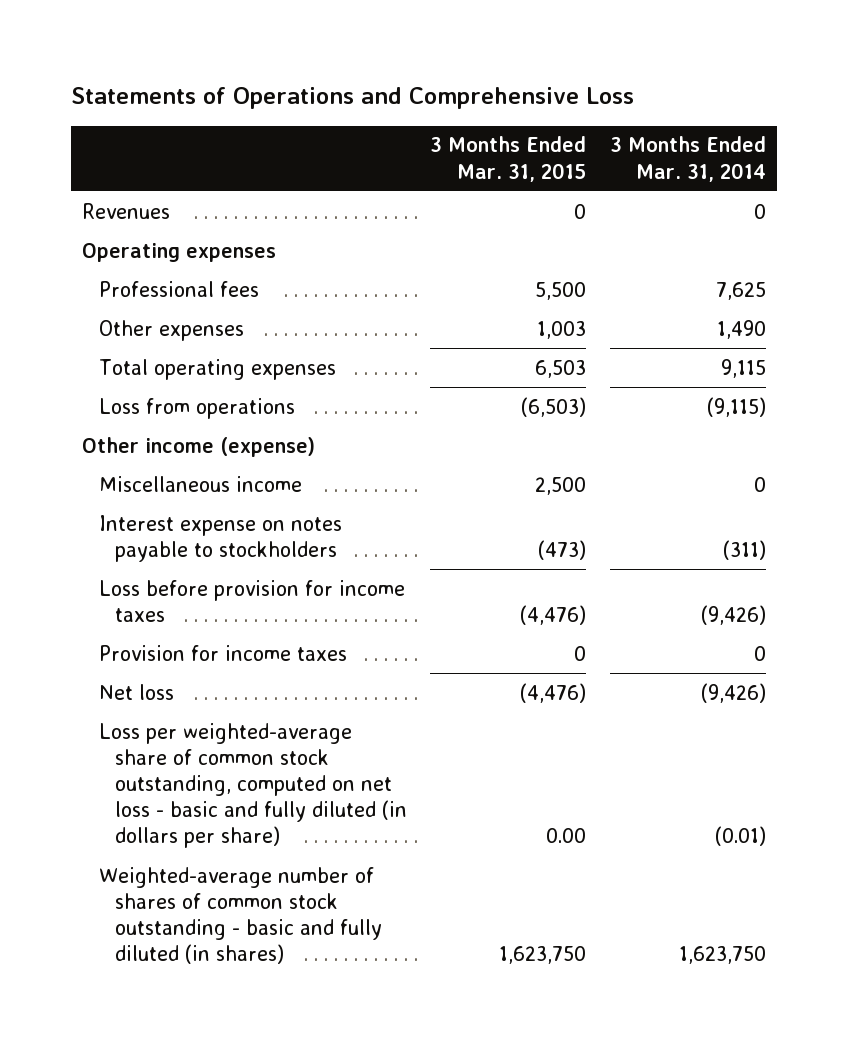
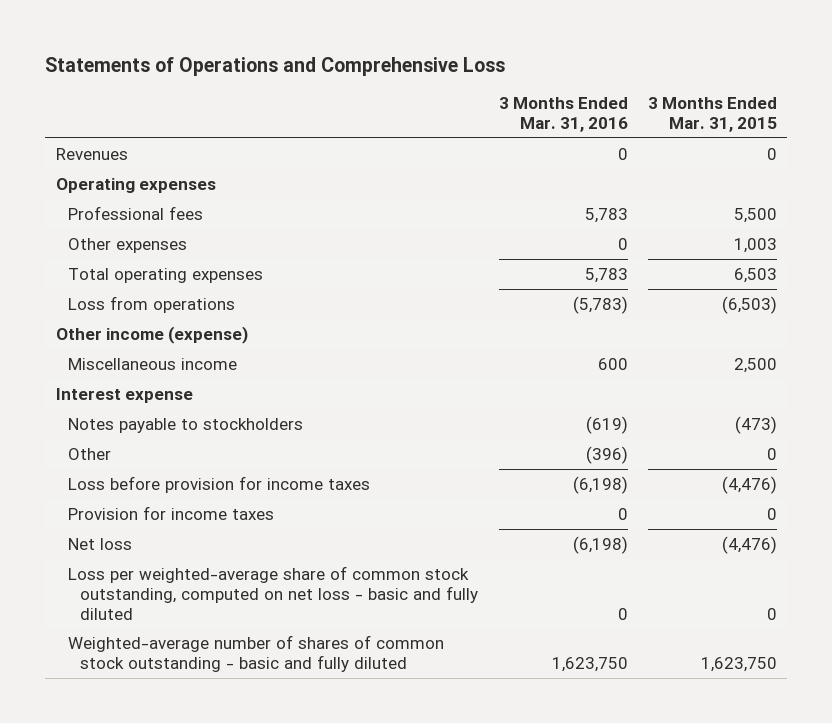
- | 3 Months Ended Mar. 31, 2015 | 3 Months Ended Mar. 31, 2014
+ | 3 Months Ended Mar. 31, 2016 | 3 Months Ended Mar. 31, 2015
- Interest expense on notes payable to stockholders | (473) | (311)
+ Interest expense
+ Notes payable to stockholders | (619) | (473)
+ Other | (396) | 0
- Loss per weighted-average share of common stock outstanding, computed on net loss - basic and fully diluted (in dollars per share) | 0.00 | (0.01)
- Weighted-average number of shares of common stock outstanding - basic and fully diluted (in shares) | 1,623,750 | 1,623,750
+ Loss per weighted-average share of common stock outstanding, computed on net loss - basic and fully diluted | 0 | 0
+ Weighted-average number of shares of common stock outstanding - basic and fully diluted | 1,623,750 | 1,623,750

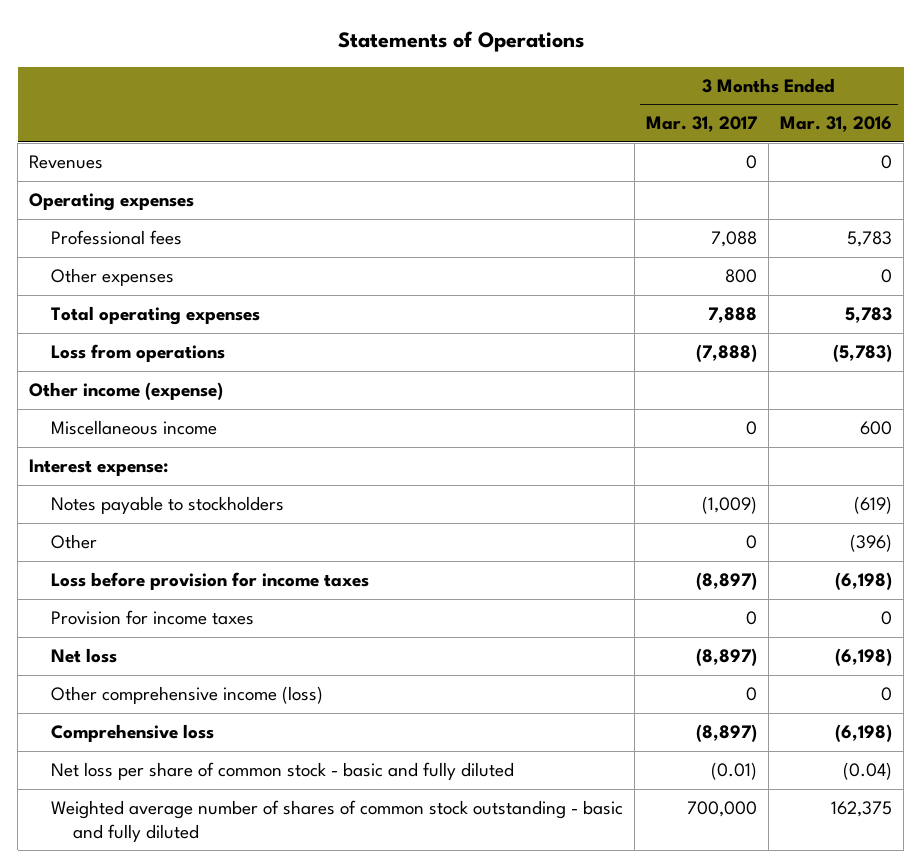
- Statements of Operations and Comprehensive Loss
+ Statements of Operations
- | 3 Months Ended Mar. 31, 2016 | 3 Months Ended Mar. 31, 2015
+ | 3 Months Ended Mar. 31, 2017 | 3 Months Ended Mar. 31, 2016
- Interest expense
+ Interest expense:
- Loss per weighted-average share of common stock outstanding, computed on net loss - basic and fully diluted | 0 | 0
- Weighted-average number of shares of common stock outstanding - basic and fully diluted | 1,623,750 | 1,623,750
+ Other comprehensive income (loss) | 0 | 0
+ Comprehensive loss | (8,897) | (6,198)
+ Net loss per share of common stock - basic and fully diluted | (0.01) | (0.04)
+ Weighted average number of shares of common stock outstanding - basic and fully diluted | 700,000 | 162,375

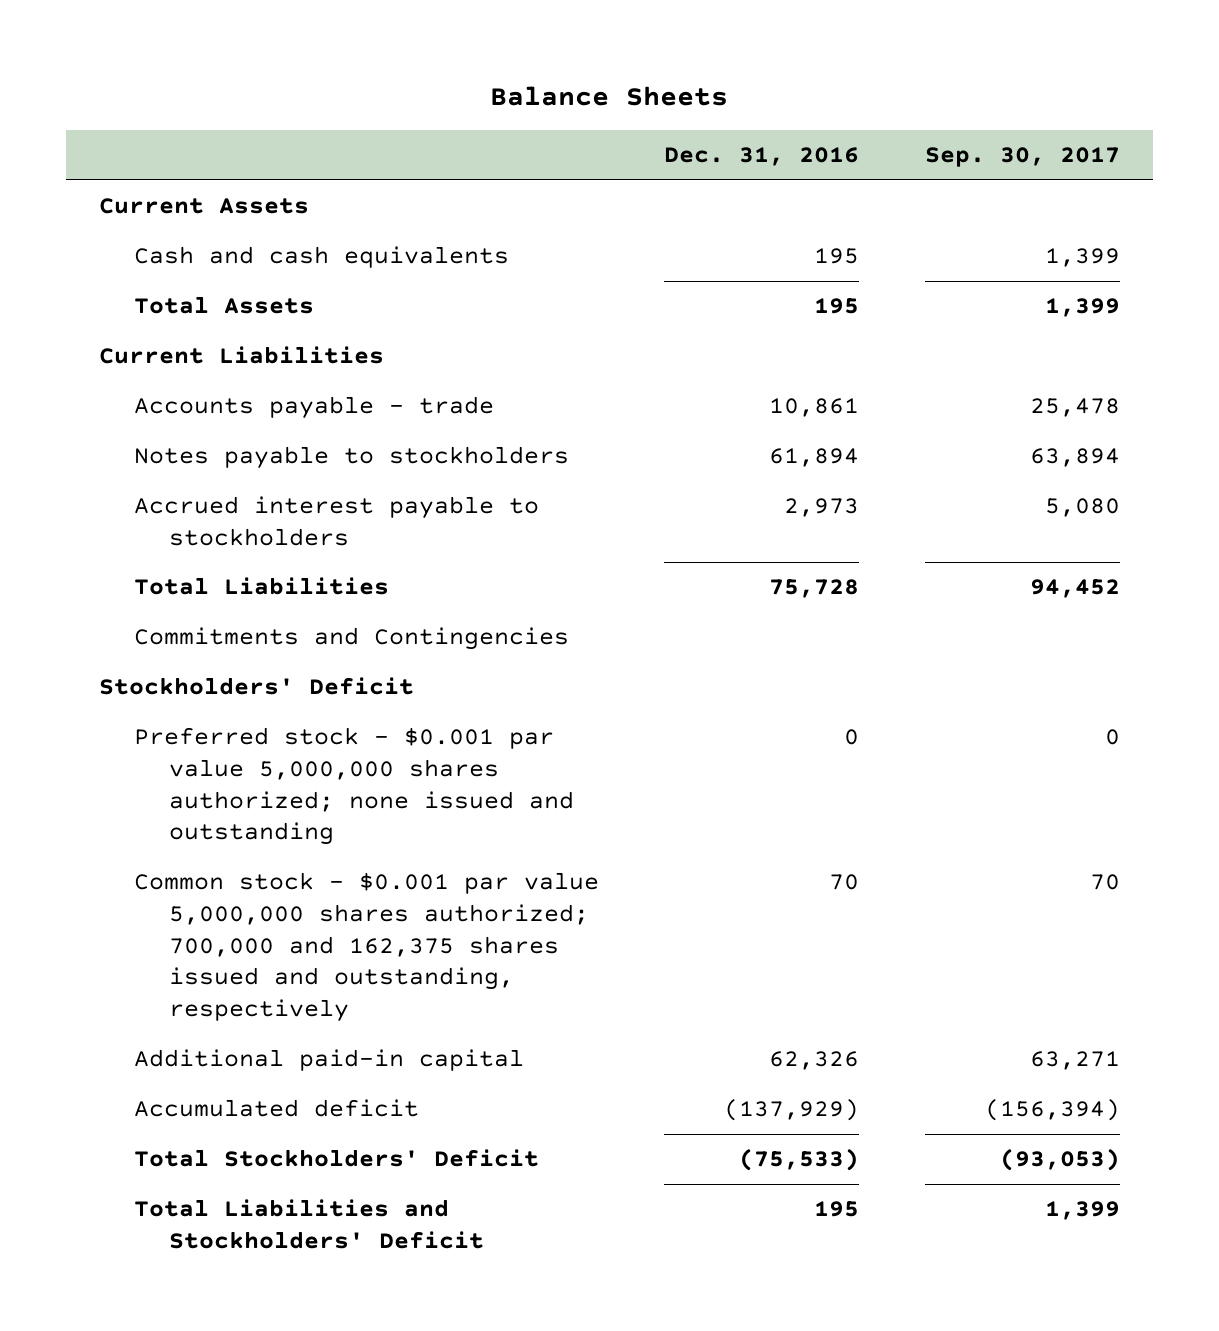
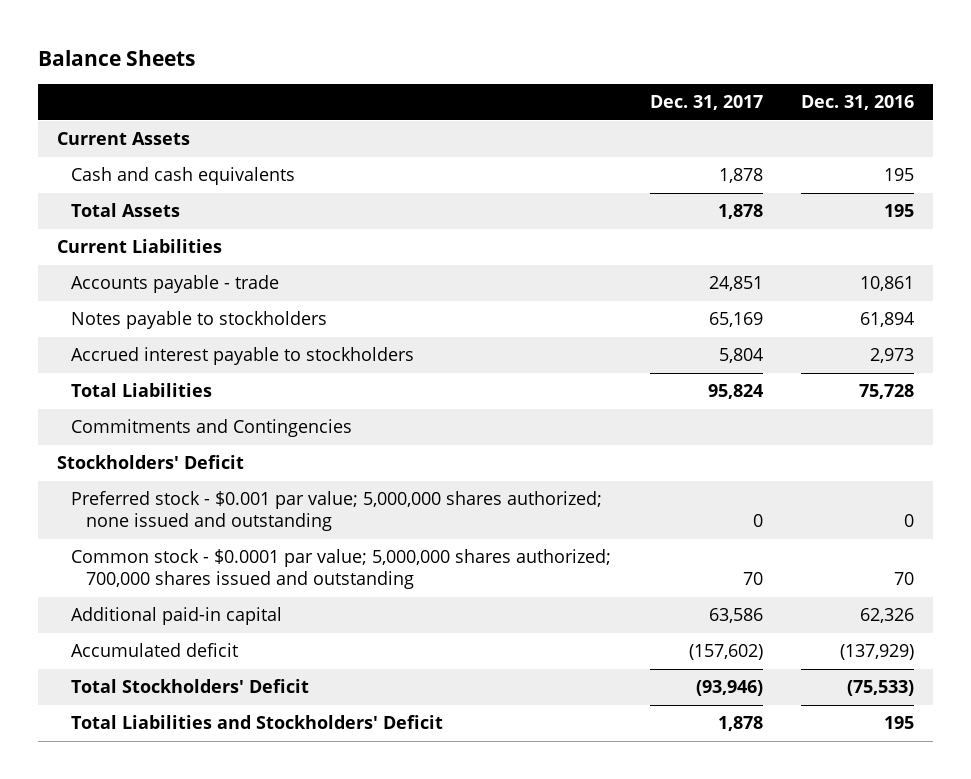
- | Dec. 31, 2016 | Sep. 30, 2017
+ | Dec. 31, 2017 | Dec. 31, 2016
- Preferred stock - $0.001 par value 5,000,000 shares authorized; none issued and outstanding | 0 | 0
- Common stock - $0.001 par value 5,000,000 shares authorized; 700,000 and 162,375 shares issued and outstanding, respectively | 70 | 70
+ Preferred stock - $0.001 par value; 5,000,000 shares authorized; none issued and outstanding | 0 | 0
+ Common stock - $0.0001 par value; 5,000,000 shares authorized; 700,000 shares issued and outstanding | 70 | 70

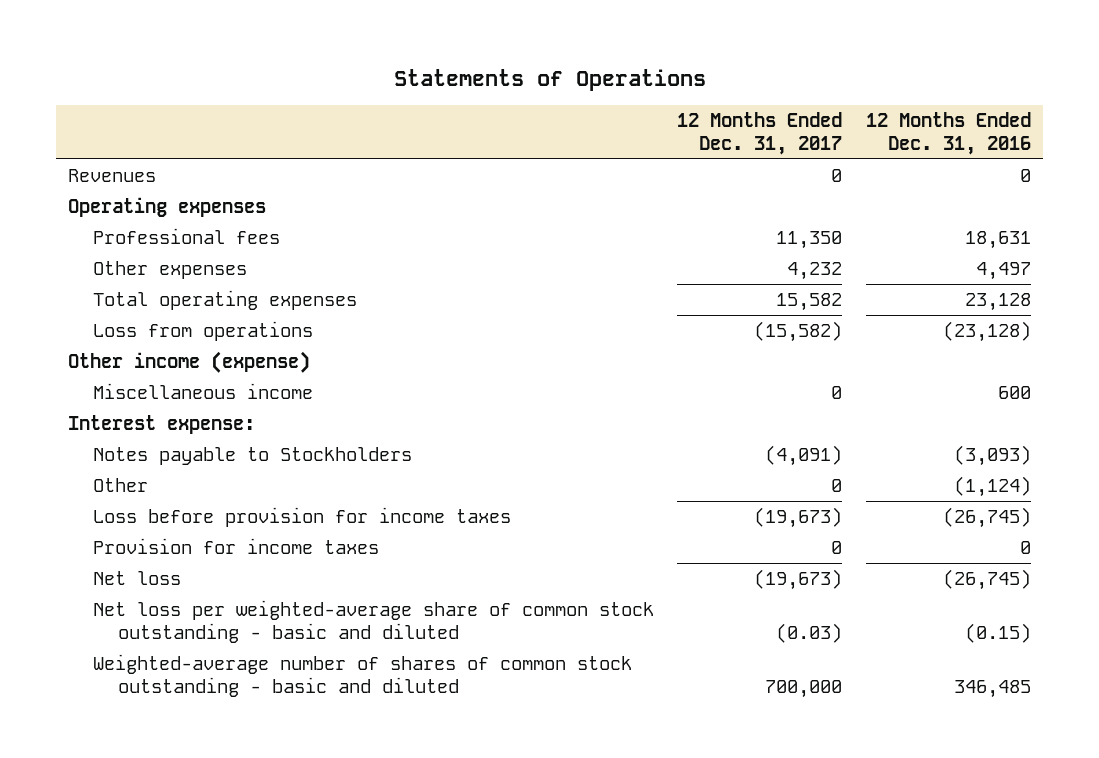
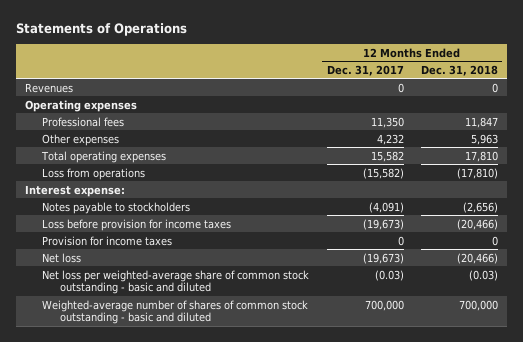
- | 12 Months Ended Dec. 31, 2017 | 12 Months Ended Dec. 31, 2016
+ | 12 Months Ended Dec. 31, 2017 | 12 Months Ended Dec. 31, 2018
- Other income (expense)
- Miscellaneous income | 0 | 600
- Notes payable to Stockholders | (4,091) | (3,093)
- Other | 0 | (1,124)
+ Notes payable to stockholders | (4,091) | (2,656)

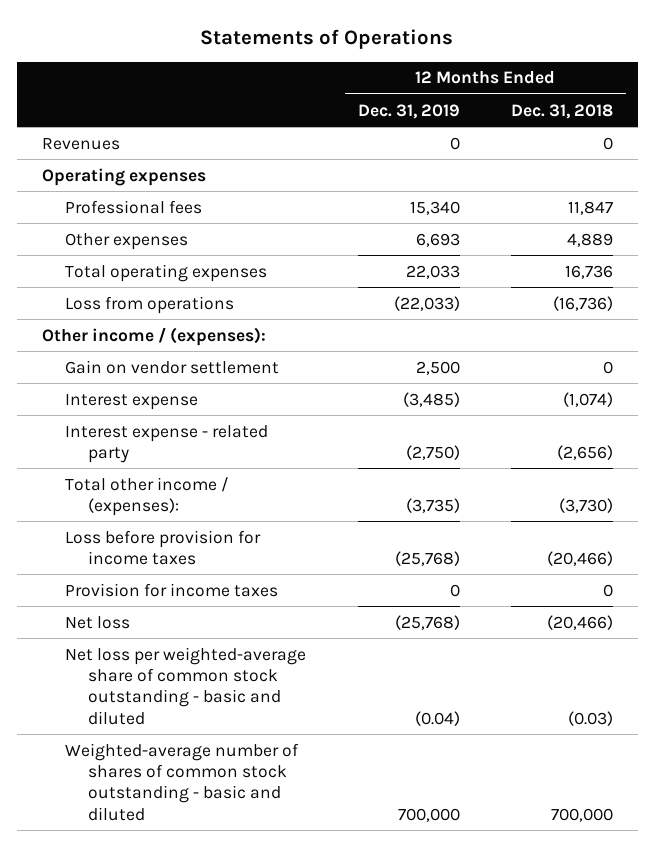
- | 12 Months Ended Dec. 31, 2017 | 12 Months Ended Dec. 31, 2018
+ | 12 Months Ended Dec. 31, 2019 | 12 Months Ended Dec. 31, 2018
- Other expenses | 4,232 | 5,963
- Total operating expenses | 15,582 | 17,810
- Loss from operations | (15,582) | (17,810)
- Interest expense:
- Notes payable to stockholders | (4,091) | (2,656)
+ Other expenses | 6,693 | 4,889
+ Total operating expenses | 22,033 | 16,736
+ Loss from operations | (22,033) | (16,736)
+ Other income / (expenses):
+ Gain on vendor settlement | 2,500 | 0
+ Interest expense | (3,485) | (1,074)
+ Interest expense - related party | (2,750) | (2,656)
+ Total other income / (expenses): | (3,735) | (3,730)

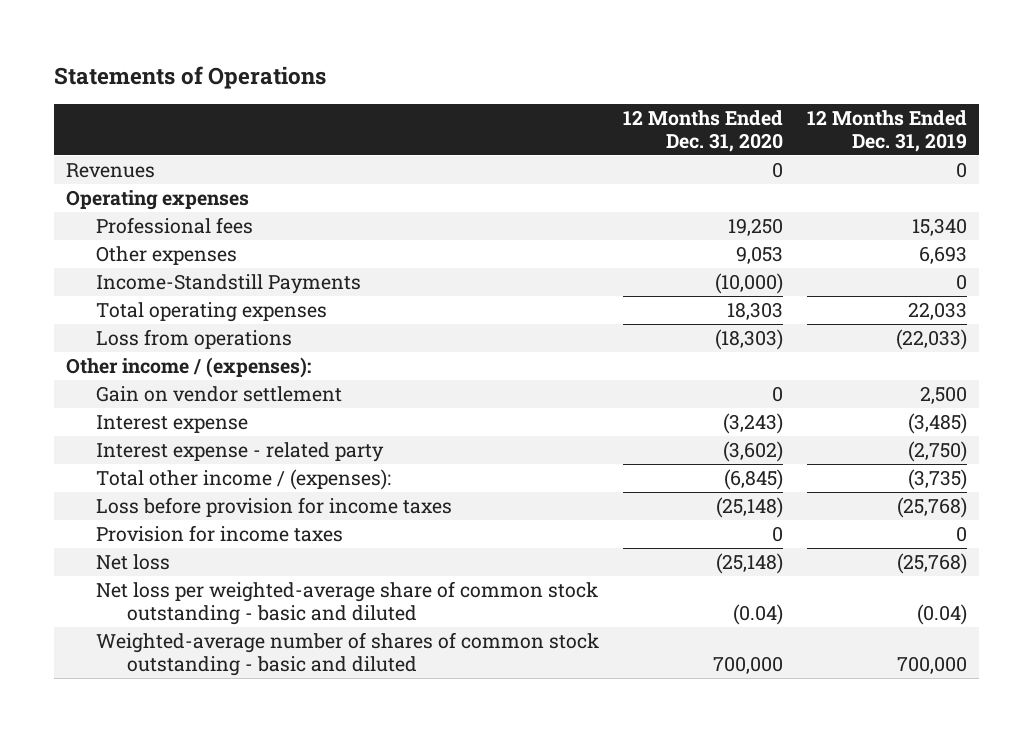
- | 12 Months Ended Dec. 31, 2019 | 12 Months Ended Dec. 31, 2018
+ | 12 Months Ended Dec. 31, 2020 | 12 Months Ended Dec. 31, 2019
+ Income-Standstill Payments | (10,000) | 0

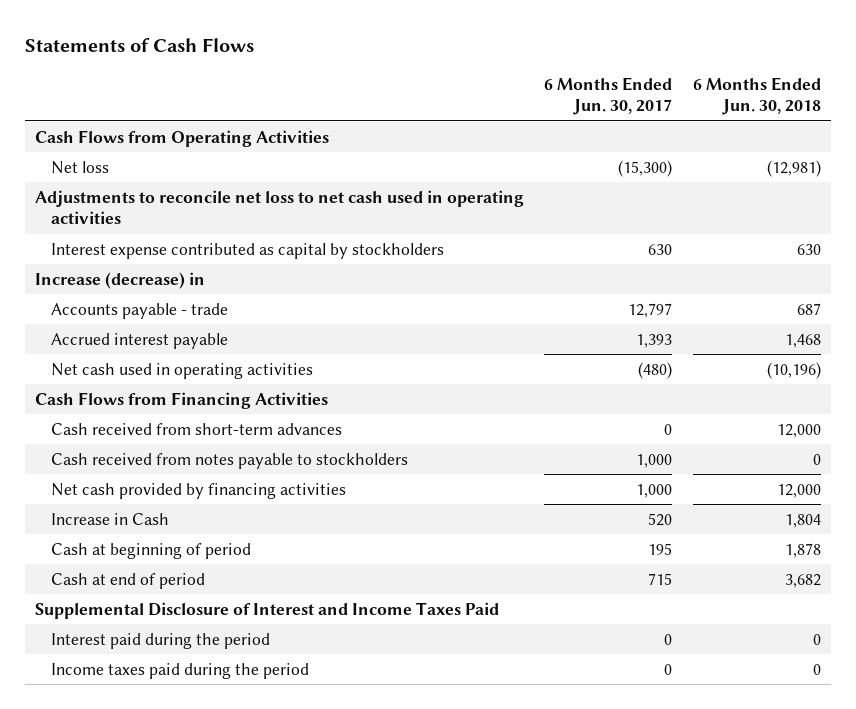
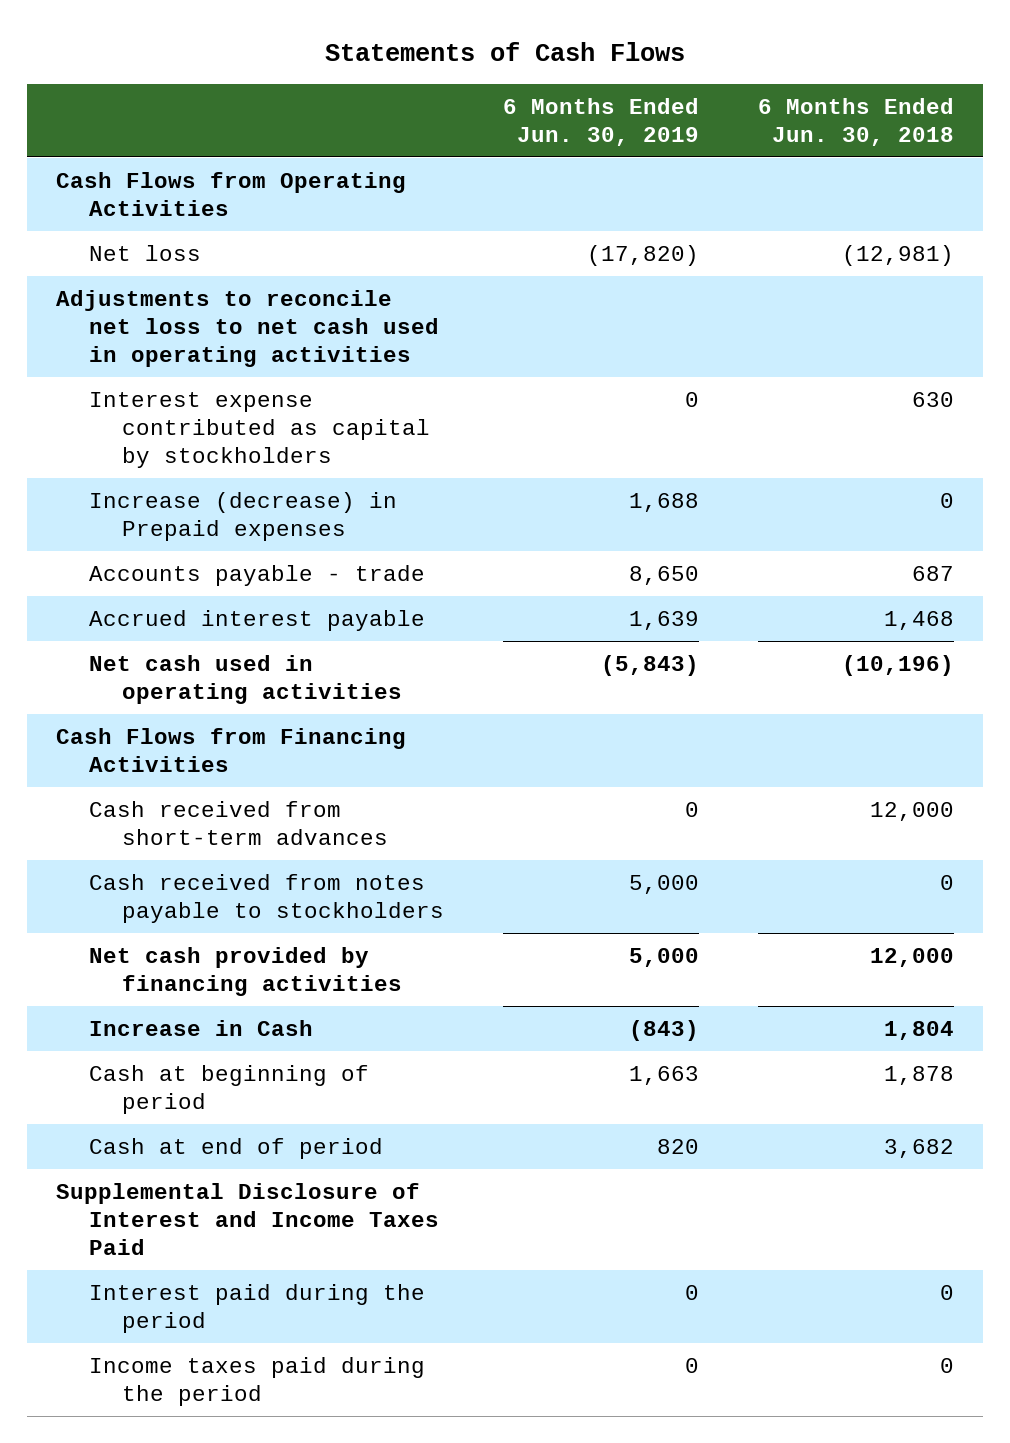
- | 6 Months Ended Jun. 30, 2017 | 6 Months Ended Jun. 30, 2018
+ | 6 Months Ended Jun. 30, 2019 | 6 Months Ended Jun. 30, 2018
- Increase (decrease) in
+ Increase (decrease) in Prepaid expenses | 1,688 | 0

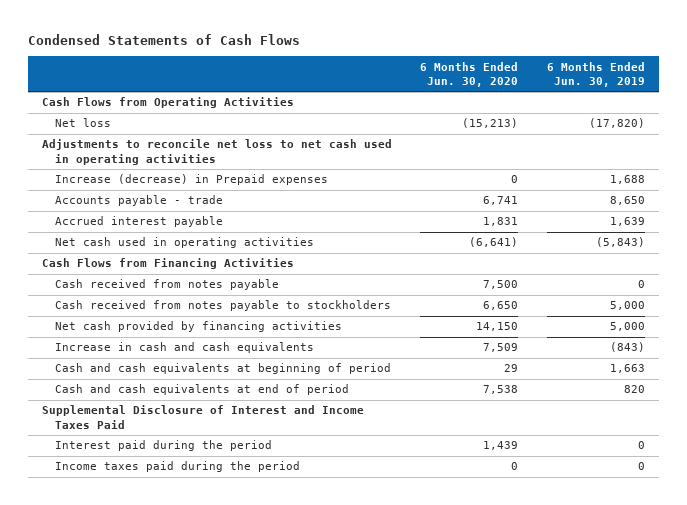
- Statements of Cash Flows
+ Condensed Statements of Cash Flows
- | 6 Months Ended Jun. 30, 2019 | 6 Months Ended Jun. 30, 2018
+ | 6 Months Ended Jun. 30, 2020 | 6 Months Ended Jun. 30, 2019
- Interest expense contributed as capital by stockholders | 0 | 630
- Cash received from short-term advances | 0 | 12,000
+ Cash received from notes payable | 7,500 | 0
- Increase in Cash | (843) | 1,804
- Cash at beginning of period | 1,663 | 1,878
- Cash at end of period | 820 | 3,682
+ Increase in cash and cash equivalents | 7,509 | (843)
+ Cash and cash equivalents at beginning of period | 29 | 1,663
+ Cash and cash equivalents at end of period | 7,538 | 820

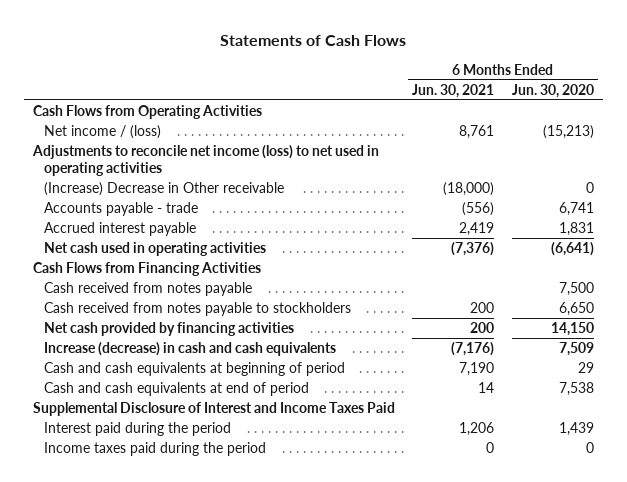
- Condensed Statements of Cash Flows
+ Statements of Cash Flows
- | 6 Months Ended Jun. 30, 2020 | 6 Months Ended Jun. 30, 2019
+ | 6 Months Ended Jun. 30, 2021 | 6 Months Ended Jun. 30, 2020
- Net loss | (15,213) | (17,820)
- Adjustments to reconcile net loss to net cash used in operating activities
- Increase (decrease) in Prepaid expenses | 0 | 1,688
+ Net income / (loss) | 8,761 | (15,213)
+ Adjustments to reconcile net income (loss) to net used in operating activities
+ (Increase) Decrease in Other receivable | (18,000) | 0
- Increase in cash and cash equivalents | 7,509 | (843)
+ Increase (decrease) in cash and cash equivalents | (7,176) | 7,509

